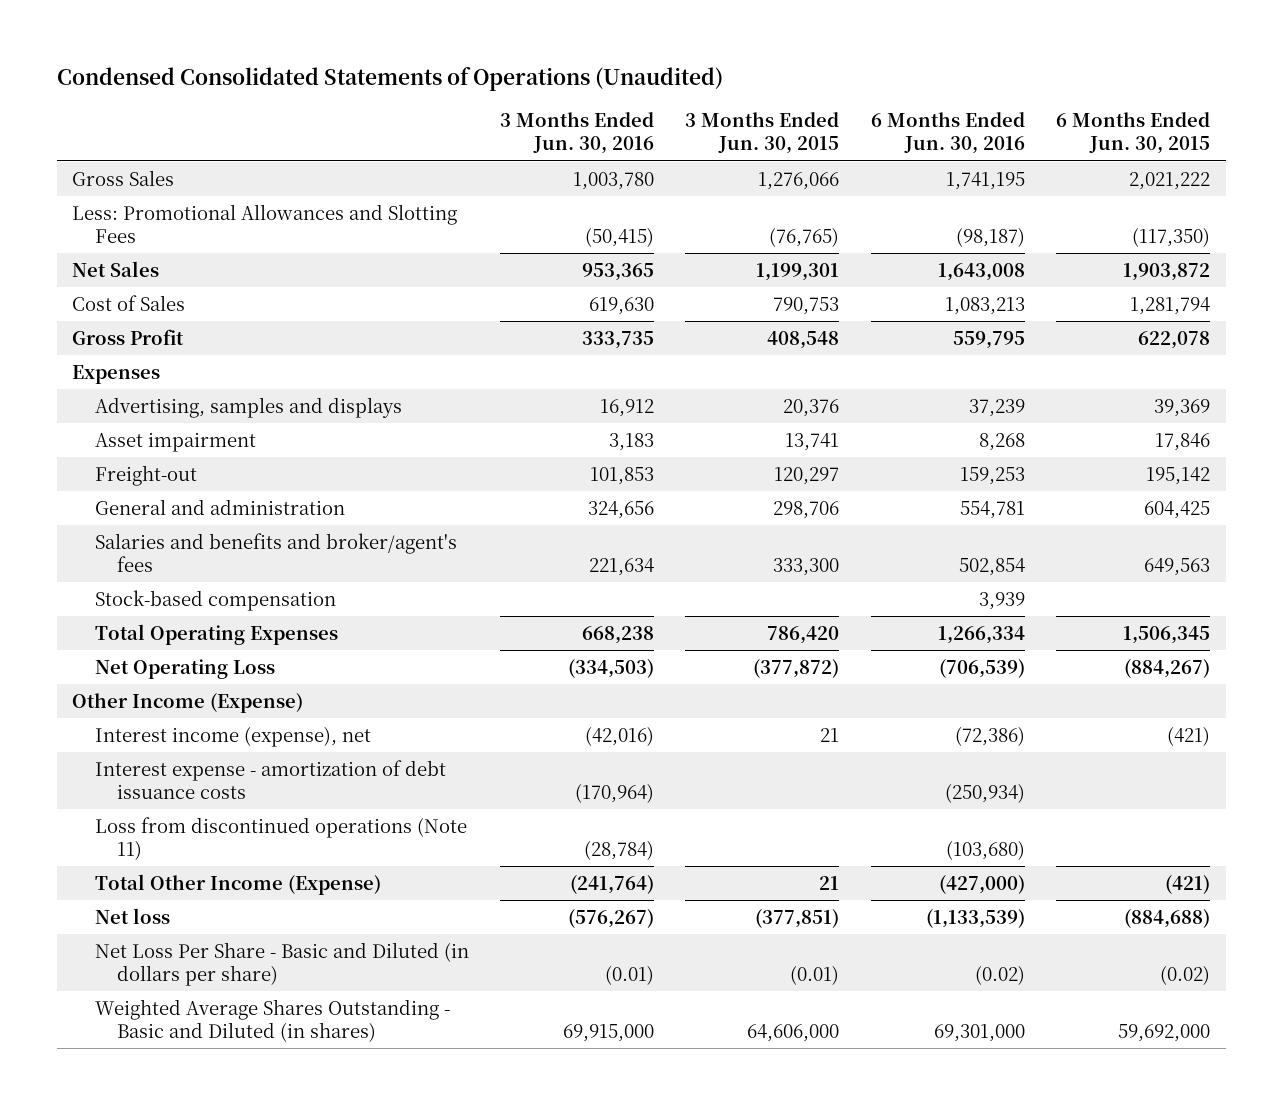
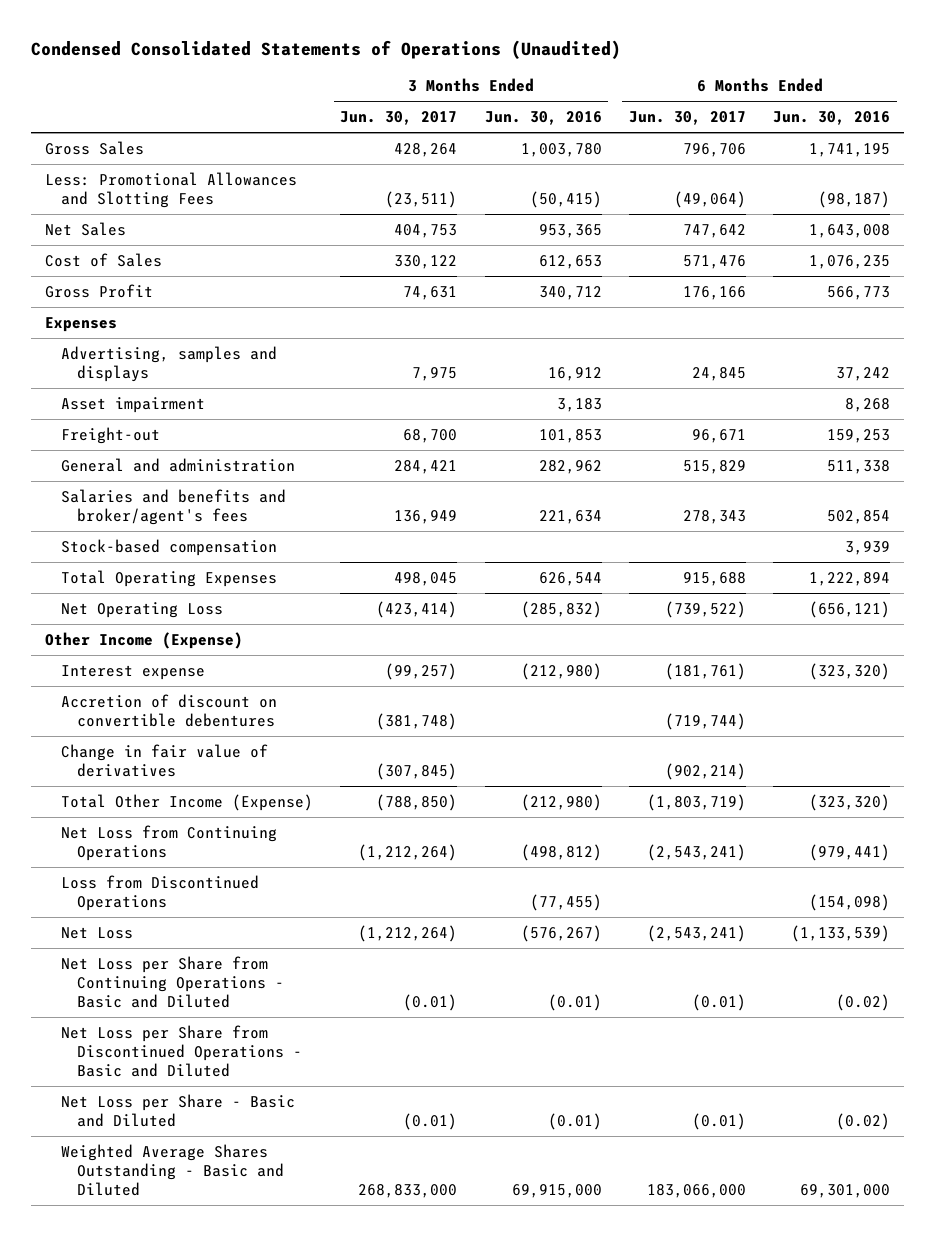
- | 3 Months Ended Jun. 30, 2016 | 3 Months Ended Jun. 30, 2015 | 6 Months Ended Jun. 30, 2016 | 6 Months Ended Jun. 30, 2015
+ | 3 Months Ended Jun. 30, 2017 | 3 Months Ended Jun. 30, 2016 | 6 Months Ended Jun. 30, 2017 | 6 Months Ended Jun. 30, 2016
- Cost of Sales | 619,630 | 790,753 | 1,083,213 | 1,281,794
- Gross Profit | 333,735 | 408,548 | 559,795 | 622,078
+ Cost of Sales | 330,122 | 612,653 | 571,476 | 1,076,235
+ Gross Profit | 74,631 | 340,712 | 176,166 | 566,773
- Advertising, samples and displays | 16,912 | 20,376 | 37,239 | 39,369
+ Advertising, samples and displays | 7,975 | 16,912 | 24,845 | 37,242
- General and administration | 324,656 | 298,706 | 554,781 | 604,425
+ General and administration | 284,421 | 282,962 | 515,829 | 511,338
- Total Operating Expenses | 668,238 | 786,420 | 1,266,334 | 1,506,345
- Net Operating Loss | (334,503) | (377,872) | (706,539) | (884,267)
+ Total Operating Expenses | 498,045 | 626,544 | 915,688 | 1,222,894
+ Net Operating Loss | (423,414) | (285,832) | (739,522) | (656,121)
- Interest income (expense), net | (42,016) | 21 | (72,386) | (421)
- Interest expense - amortization of debt issuance costs | (170,964) | | (250,934) |
- Loss from discontinued operations (Note 11) | (28,784) | | (103,680) |
- Total Other Income (Expense) | (241,764) | 21 | (427,000) | (421)
- Net loss | (576,267) | (377,851) | (1,133,539) | (884,688)
- Net Loss Per Share - Basic and Diluted (in dollars per share) | (0.01) | (0.01) | (0.02) | (0.02)
- Weighted Average Shares Outstanding - Basic and Diluted (in shares) | 69,915,000 | 64,606,000 | 69,301,000 | 59,692,000
+ Interest expense | (99,257) | (212,980) | (181,761) | (323,320)
+ Accretion of discount on convertible debentures | (381,748) | | (719,744) |
+ Change in fair value of derivatives | (307,845) | | (902,214) |
+ Total Other Income (Expense) | (788,850) | (212,980) | (1,803,719) | (323,320)
+ Net Loss from Continuing Operations | (1,212,264) | (498,812) | (2,543,241) | (979,441)
+ Loss from Discontinued Operations | | (77,455) | | (154,098)
+ Net Loss | (1,212,264) | (576,267) | (2,543,241) | (1,133,539)
+ Net Loss per Share from Continuing Operations - Basic and Diluted | (0.01) | (0.01) | (0.01) | (0.02)
+ Net Loss per Share from Discontinued Operations - Basic and Diluted
+ Net Loss per Share - Basic and Diluted | (0.01) | (0.01) | (0.01) | (0.02)
+ Weighted Average Shares Outstanding - Basic and Diluted | 268,833,000 | 69,915,000 | 183,066,000 | 69,301,000

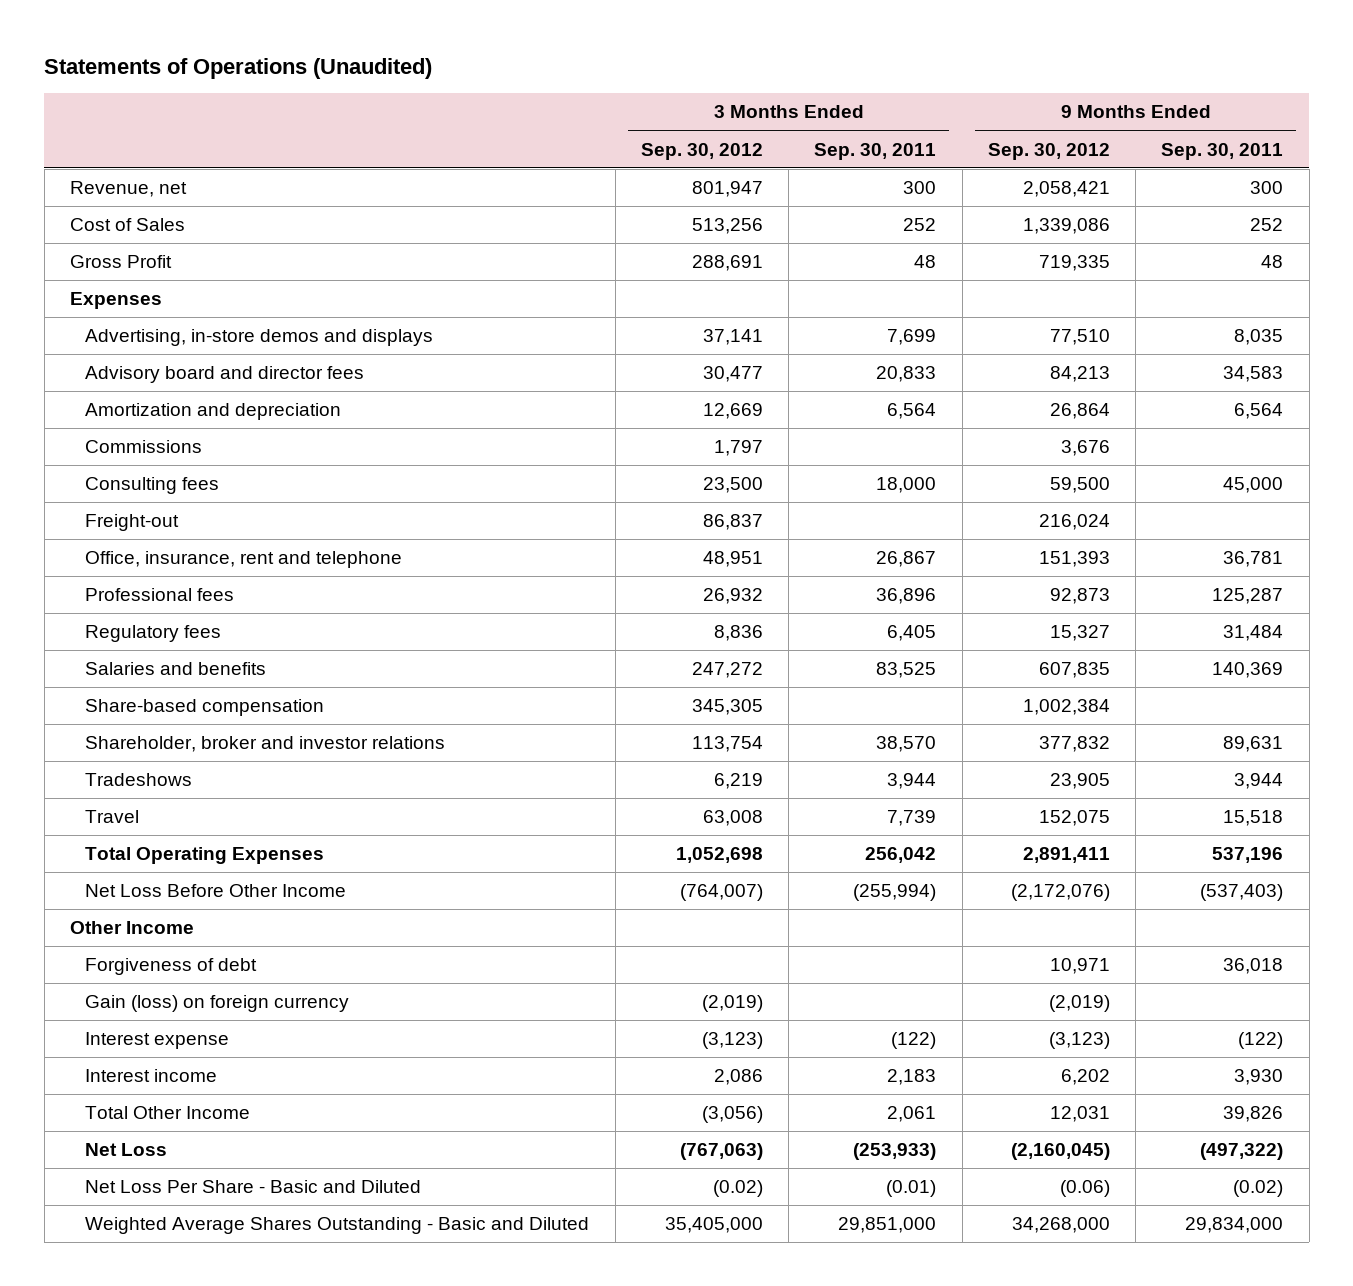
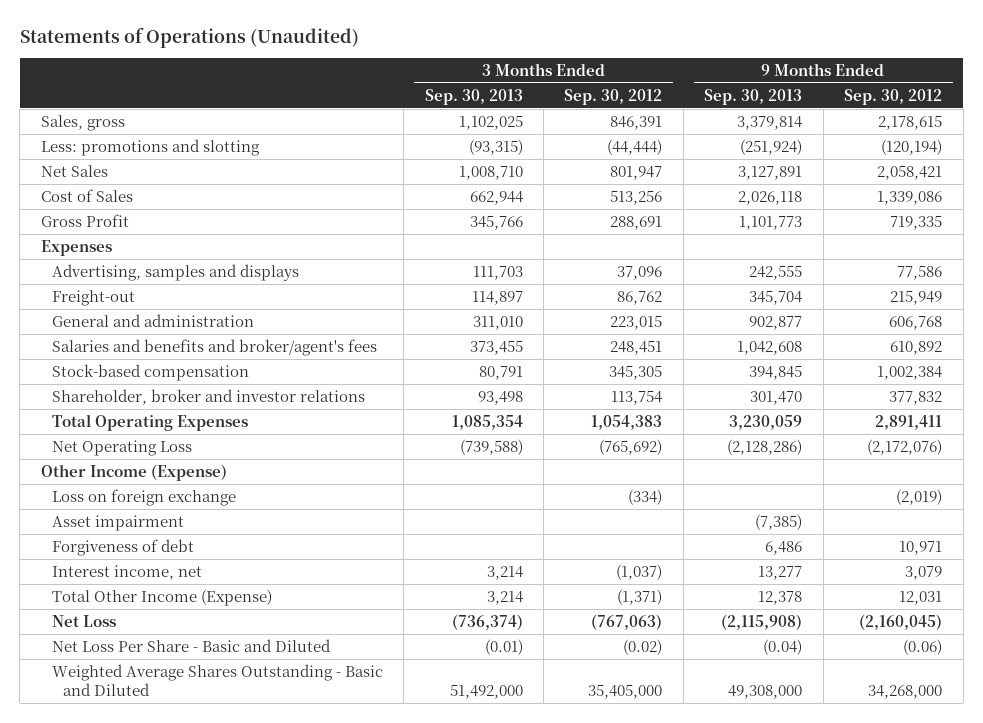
- | 3 Months Ended Sep. 30, 2012 | 3 Months Ended Sep. 30, 2011 | 9 Months Ended Sep. 30, 2012 | 9 Months Ended Sep. 30, 2011
+ | 3 Months Ended Sep. 30, 2013 | 3 Months Ended Sep. 30, 2012 | 9 Months Ended Sep. 30, 2013 | 9 Months Ended Sep. 30, 2012
- Revenue, net | 801,947 | 300 | 2,058,421 | 300
+ Sales, gross | 1,102,025 | 846,391 | 3,379,814 | 2,178,615
+ Less: promotions and slotting | (93,315) | (44,444) | (251,924) | (120,194)
+ Net Sales | 1,008,710 | 801,947 | 3,127,891 | 2,058,421
- Advertising, in-store demos and displays | 37,141 | 7,699 | 77,510 | 8,035
- Advisory board and director fees | 30,477 | 20,833 | 84,213 | 34,583
- Amortization and depreciation | 12,669 | 6,564 | 26,864 | 6,564
- Commissions | 1,797 | | 3,676 |
- Consulting fees | 23,500 | 18,000 | 59,500 | 45,000
- Freight-out | 86,837 | | 216,024 |
- Office, insurance, rent and telephone | 48,951 | 26,867 | 151,393 | 36,781
- Professional fees | 26,932 | 36,896 | 92,873 | 125,287
- Regulatory fees | 8,836 | 6,405 | 15,327 | 31,484
- Salaries and benefits | 247,272 | 83,525 | 607,835 | 140,369
- Share-based compensation | 345,305 | | 1,002,384 |
+ Advertising, samples and displays | 111,703 | 37,096 | 242,555 | 77,586
+ Freight-out | 114,897 | 86,762 | 345,704 | 215,949
+ General and administration | 311,010 | 223,015 | 902,877 | 606,768
+ Salaries and benefits and broker/agent's fees | 373,455 | 248,451 | 1,042,608 | 610,892
+ Stock-based compensation | 80,791 | 345,305 | 394,845 | 1,002,384
- Tradeshows | 6,219 | 3,944 | 23,905 | 3,944
- Travel | 63,008 | 7,739 | 152,075 | 15,518
- Total Operating Expenses | 1,052,698 | 256,042 | 2,891,411 | 537,196
- Net Loss Before Other Income | (764,007) | (255,994) | (2,172,076) | (537,403)
- Other Income
+ Total Operating Expenses | 1,085,354 | 1,054,383 | 3,230,059 | 2,891,411
+ Net Operating Loss | (739,588) | (765,692) | (2,128,286) | (2,172,076)
+ Other Income (Expense)
+ Loss on foreign exchange | | (334) | | (2,019)
+ Asset impairment | | | (7,385) |
- Gain (loss) on foreign currency | (2,019) | | (2,019) |
- Interest expense | (3,123) | (122) | (3,123) | (122)
- Interest income | 2,086 | 2,183 | 6,202 | 3,930
- Total Other Income | (3,056) | 2,061 | 12,031 | 39,826
+ Interest income, net | 3,214 | (1,037) | 13,277 | 3,079
+ Total Other Income (Expense) | 3,214 | (1,371) | 12,378 | 12,031

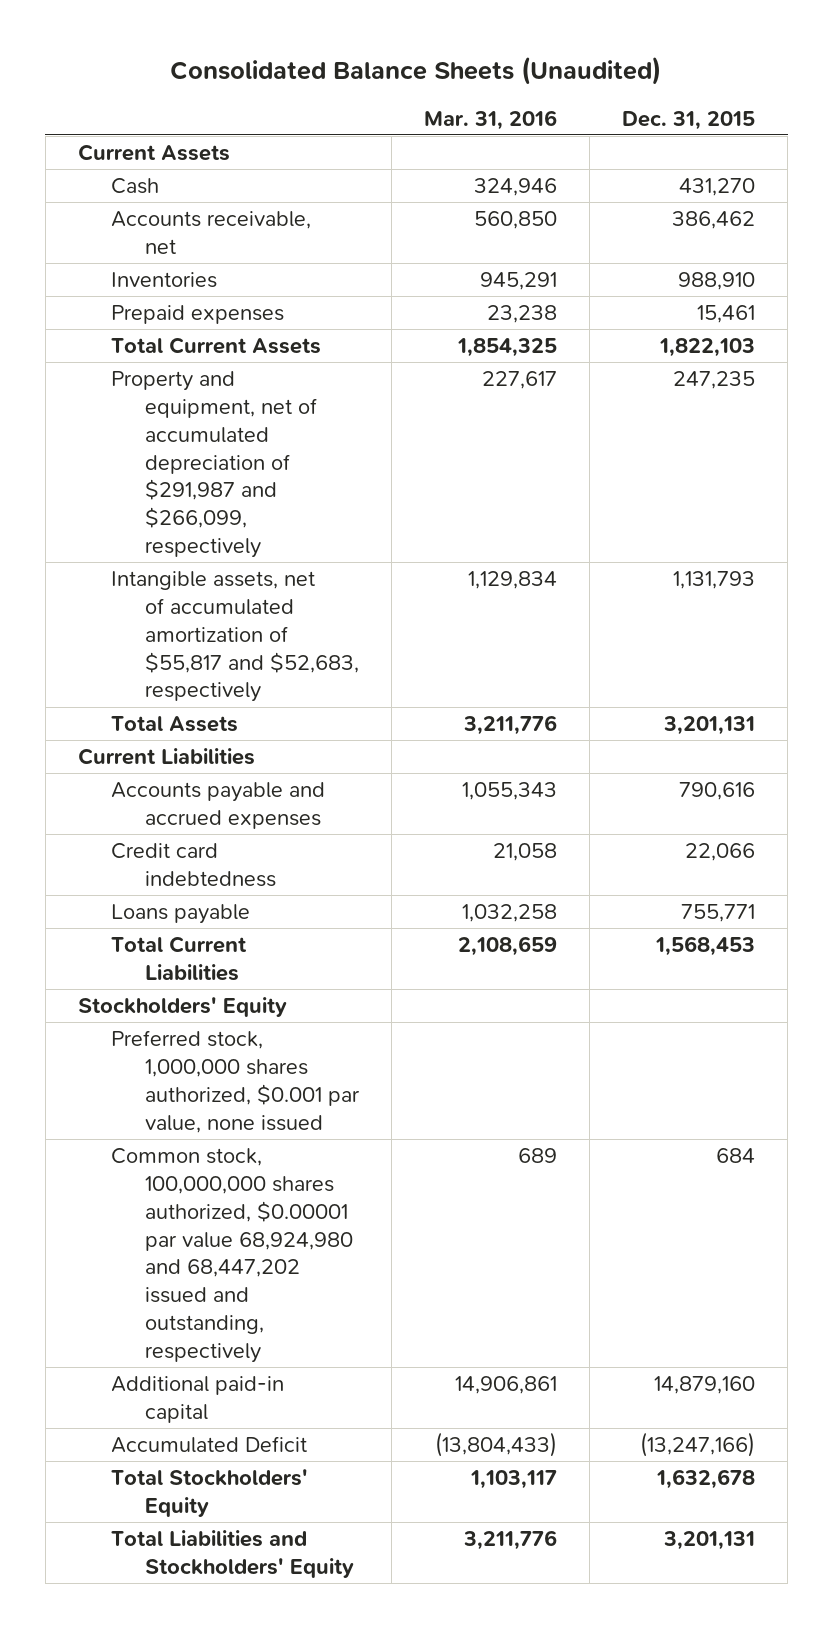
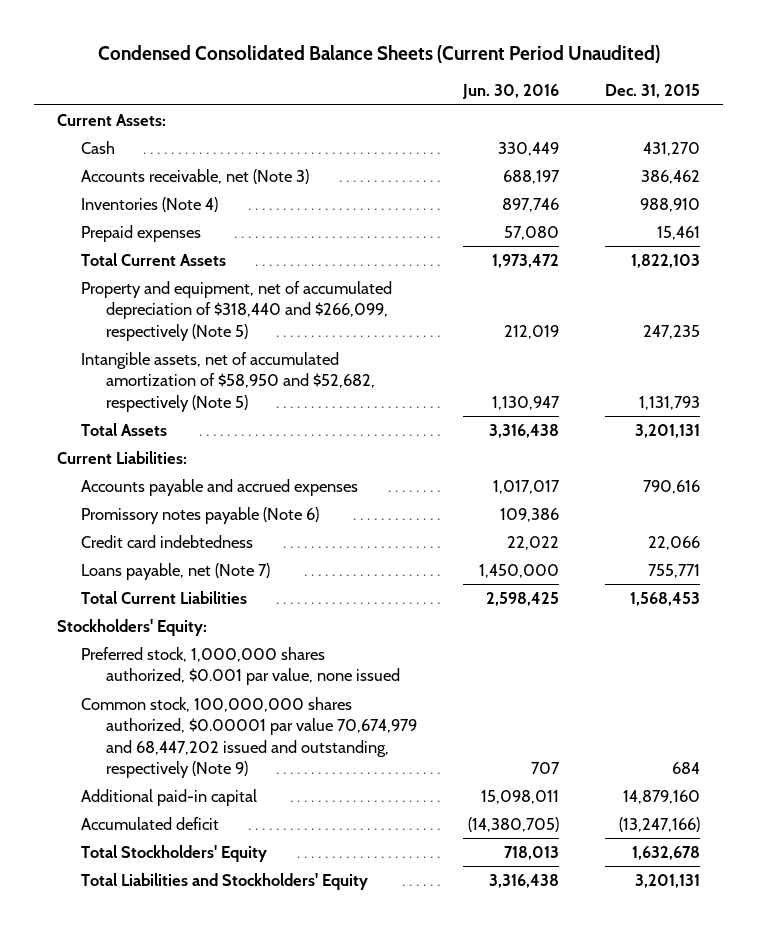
- Consolidated Balance Sheets (Unaudited)
+ Condensed Consolidated Balance Sheets (Current Period Unaudited)
- | Mar. 31, 2016 | Dec. 31, 2015
+ | Jun. 30, 2016 | Dec. 31, 2015
- Current Assets
+ Current Assets:
- Accounts receivable, net | 560,850 | 386,462
- Inventories | 945,291 | 988,910
+ Accounts receivable, net (Note 3) | 688,197 | 386,462
+ Inventories (Note 4) | 897,746 | 988,910
- Property and equipment, net of accumulated depreciation of $291,987 and $266,099, respectively | 227,617 | 247,235
- Intangible assets, net of accumulated amortization of $55,817 and $52,683, respectively | 1,129,834 | 1,131,793
+ Property and equipment, net of accumulated depreciation of $318,440 and $266,099, respectively (Note 5) | 212,019 | 247,235
+ Intangible assets, net of accumulated amortization of $58,950 and $52,682, respectively (Note 5) | 1,130,947 | 1,131,793
- Current Liabilities
+ Current Liabilities:
+ Promissory notes payable (Note 6) | 109,386 |
- Loans payable | 1,032,258 | 755,771
+ Loans payable, net (Note 7) | 1,450,000 | 755,771
- Stockholders' Equity
+ Stockholders' Equity:
- Common stock, 100,000,000 shares authorized, $0.00001 par value 68,924,980 and 68,447,202 issued and outstanding, respectively | 689 | 684
+ Common stock, 100,000,000 shares authorized, $0.00001 par value 70,674,979 and 68,447,202 issued and outstanding, respectively (Note 9) | 707 | 684
- Accumulated Deficit | (13,804,433) | (13,247,166)
+ Accumulated deficit | (14,380,705) | (13,247,166)

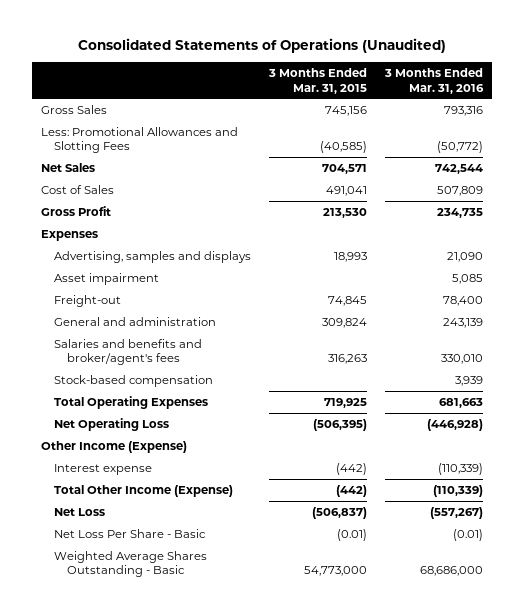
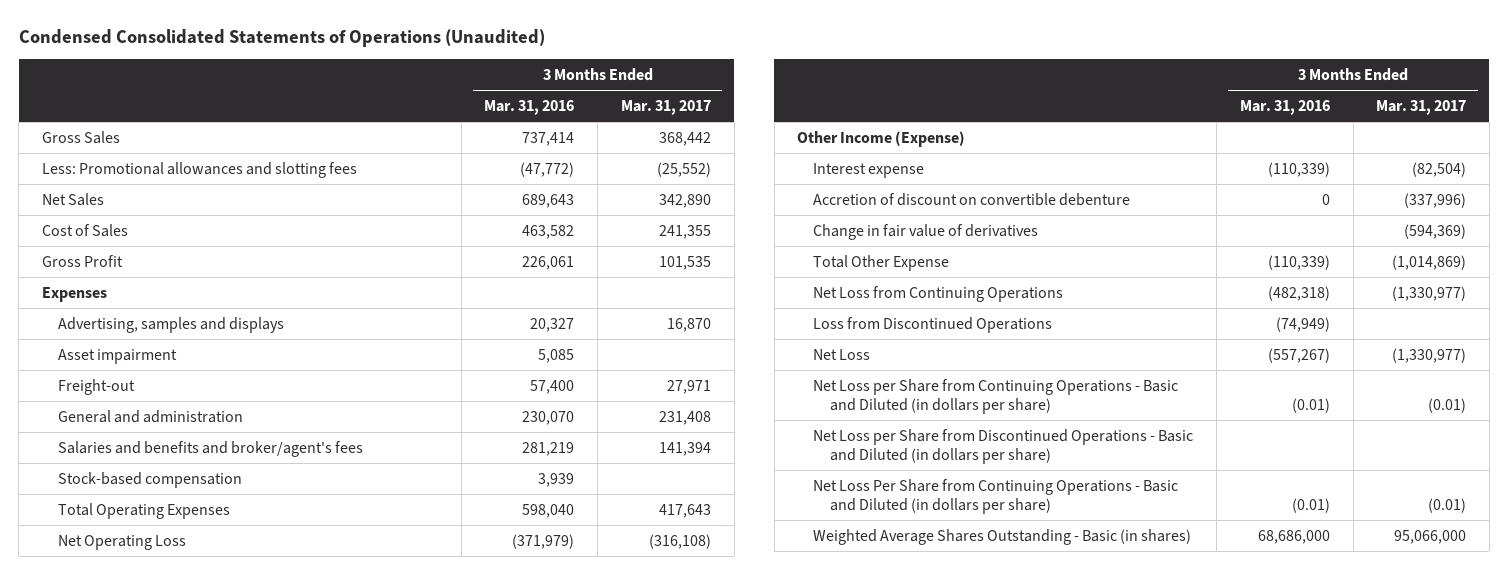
- Consolidated Statements of Operations (Unaudited)
+ Condensed Consolidated Statements of Operations (Unaudited)
- | 3 Months Ended Mar. 31, 2015 | 3 Months Ended Mar. 31, 2016
+ | 3 Months Ended Mar. 31, 2016 | 3 Months Ended Mar. 31, 2017
- Gross Sales | 745,156 | 793,316
- Less: Promotional Allowances and Slotting Fees | (40,585) | (50,772)
- Net Sales | 704,571 | 742,544
- Cost of Sales | 491,041 | 507,809
- Gross Profit | 213,530 | 234,735
+ Gross Sales | 737,414 | 368,442
+ Less: Promotional allowances and slotting fees | (47,772) | (25,552)
+ Net Sales | 689,643 | 342,890
+ Cost of Sales | 463,582 | 241,355
+ Gross Profit | 226,061 | 101,535
- Advertising, samples and displays | 18,993 | 21,090
+ Advertising, samples and displays | 20,327 | 16,870
- Freight-out | 74,845 | 78,400
- General and administration | 309,824 | 243,139
- Salaries and benefits and broker/agent's fees | 316,263 | 330,010
+ Freight-out | 57,400 | 27,971
+ General and administration | 230,070 | 231,408
+ Salaries and benefits and broker/agent's fees | 281,219 | 141,394
- Total Operating Expenses | 719,925 | 681,663
- Net Operating Loss | (506,395) | (446,928)
+ Total Operating Expenses | 598,040 | 417,643
+ Net Operating Loss | (371,979) | (316,108)
- Total Other Income (Expense) | (442) | (110,339)
+ Accretion of discount on convertible debenture | 0 | (337,996)
+ Change in fair value of derivatives | | (594,369)
+ Total Other Expense | (110,339) | (1,014,869)
+ Net Loss from Continuing Operations | (482,318) | (1,330,977)
+ Loss from Discontinued Operations | (74,949) |
- Net Loss Per Share - Basic | (0.01) | (0.01)
- Weighted Average Shares Outstanding - Basic | 54,773,000 | 68,686,000
+ Net Loss per Share from Continuing Operations - Basic and Diluted (in dollars per share) | (0.01) | (0.01)
+ Net Loss per Share from Discontinued Operations - Basic and Diluted (in dollars per share)
+ Net Loss Per Share from Continuing Operations - Basic and Diluted (in dollars per share) | (0.01) | (0.01)
+ Weighted Average Shares Outstanding - Basic (in shares) | 68,686,000 | 95,066,000

